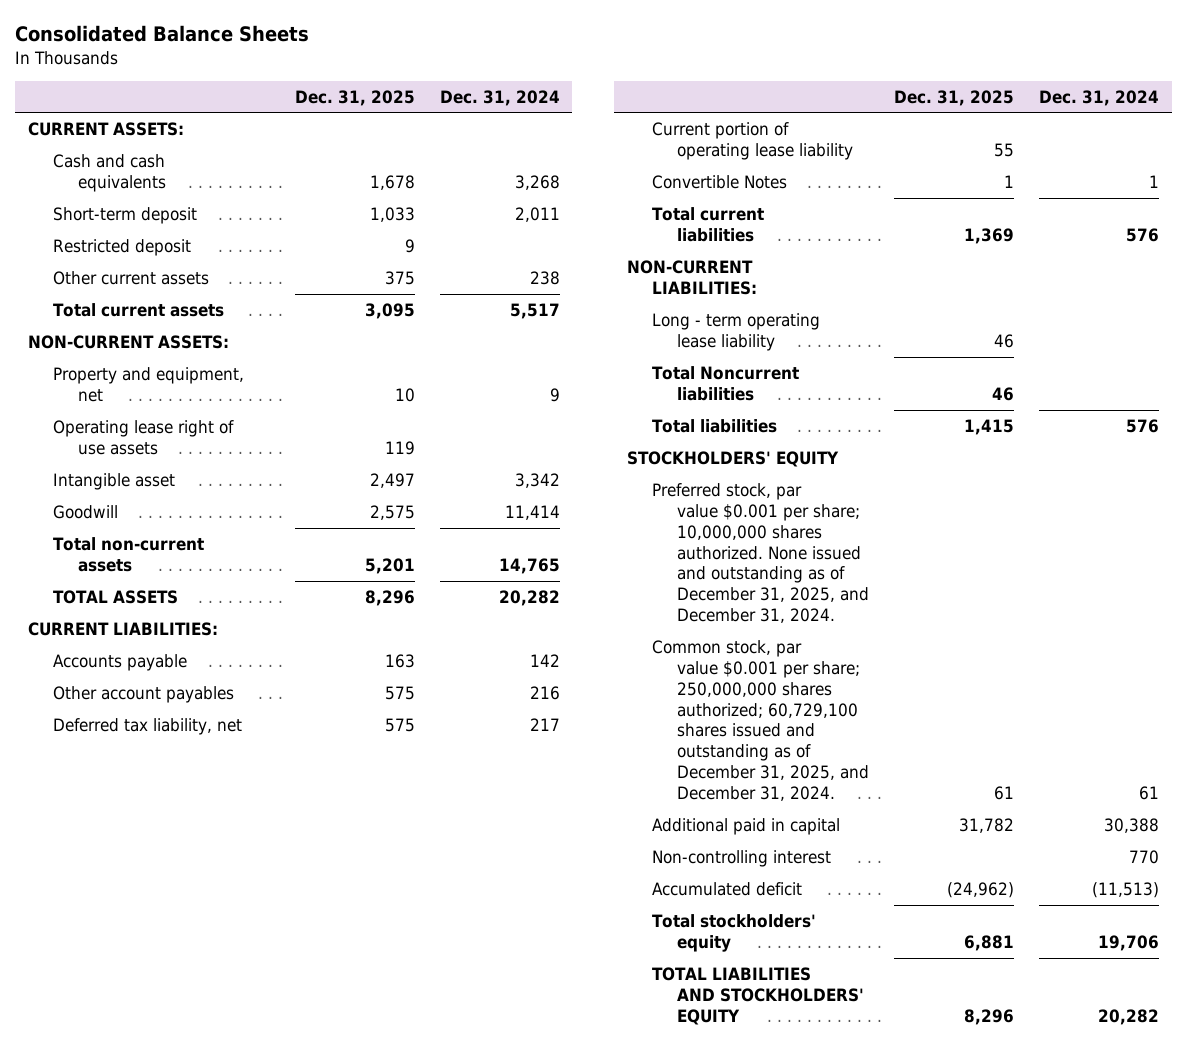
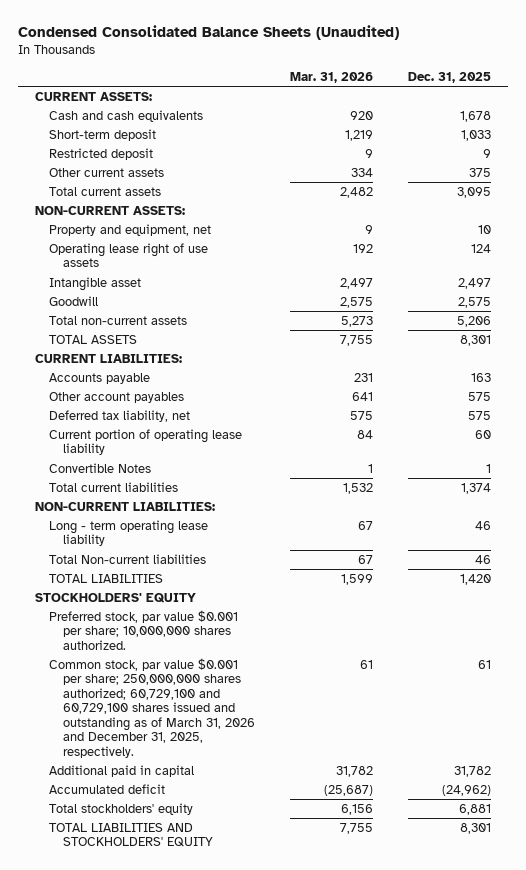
- Consolidated Balance Sheets
+ Condensed Consolidated Balance Sheets (Unaudited)
- | Dec. 31, 2025 | Dec. 31, 2024
+ | Mar. 31, 2026 | Dec. 31, 2025
- Operating lease right of use assets | 119 |
+ Operating lease right of use assets | 192 | 124
- Total non-current assets | 5,201 | 14,765
- TOTAL ASSETS | 8,296 | 20,282
+ Total non-current assets | 5,273 | 5,206
+ TOTAL ASSETS | 7,755 | 8,301
- Current portion of operating lease liability | 55 |
+ Current portion of operating lease liability | 84 | 60
- Total current liabilities | 1,369 | 576
+ Total current liabilities | 1,532 | 1,374
- Total Noncurrent liabilities | 46 |
- Total liabilities | 1,415 | 576
+ Total Non-current liabilities | 67 | 46
+ TOTAL LIABILITIES | 1,599 | 1,420
- Preferred stock, par value $0.001 per share; 10,000,000 shares authorized. None issued and outstanding as of December 31, 2025, and December 31, 2024.
- Common stock, par value $0.001 per share; 250,000,000 shares authorized; 60,729,100 shares issued and outstanding as of December 31, 2025, and December 31, 2024. | 61 | 61
+ Preferred stock, par value $0.001 per share; 10,000,000 shares authorized.
+ Common stock, par value $0.001 per share; 250,000,000 shares authorized; 60,729,100 and 60,729,100 shares issued and outstanding as of March 31, 2026 and December 31, 2025, respectively. | 61 | 61
- Non-controlling interest | | 770
- TOTAL LIABILITIES AND STOCKHOLDERS' EQUITY | 8,296 | 20,282
+ TOTAL LIABILITIES AND STOCKHOLDERS' EQUITY | 7,755 | 8,301

